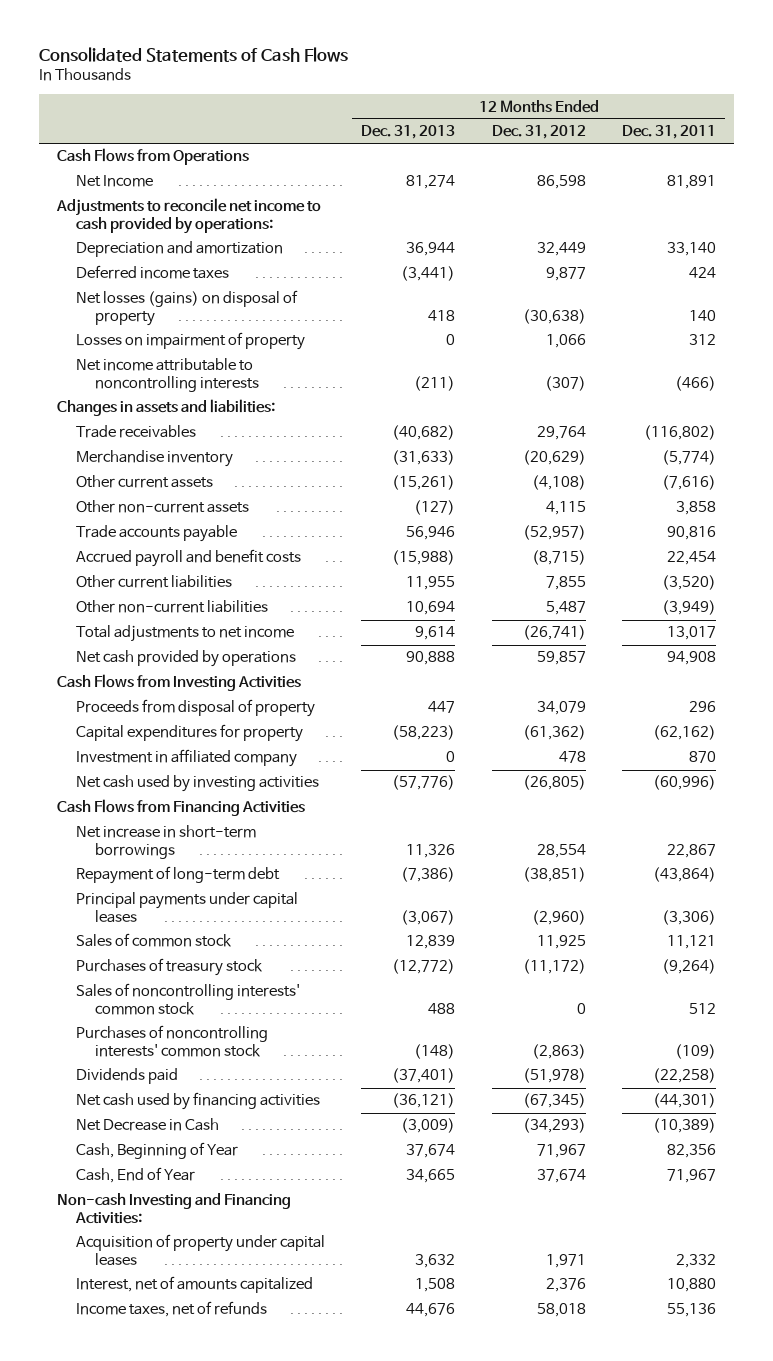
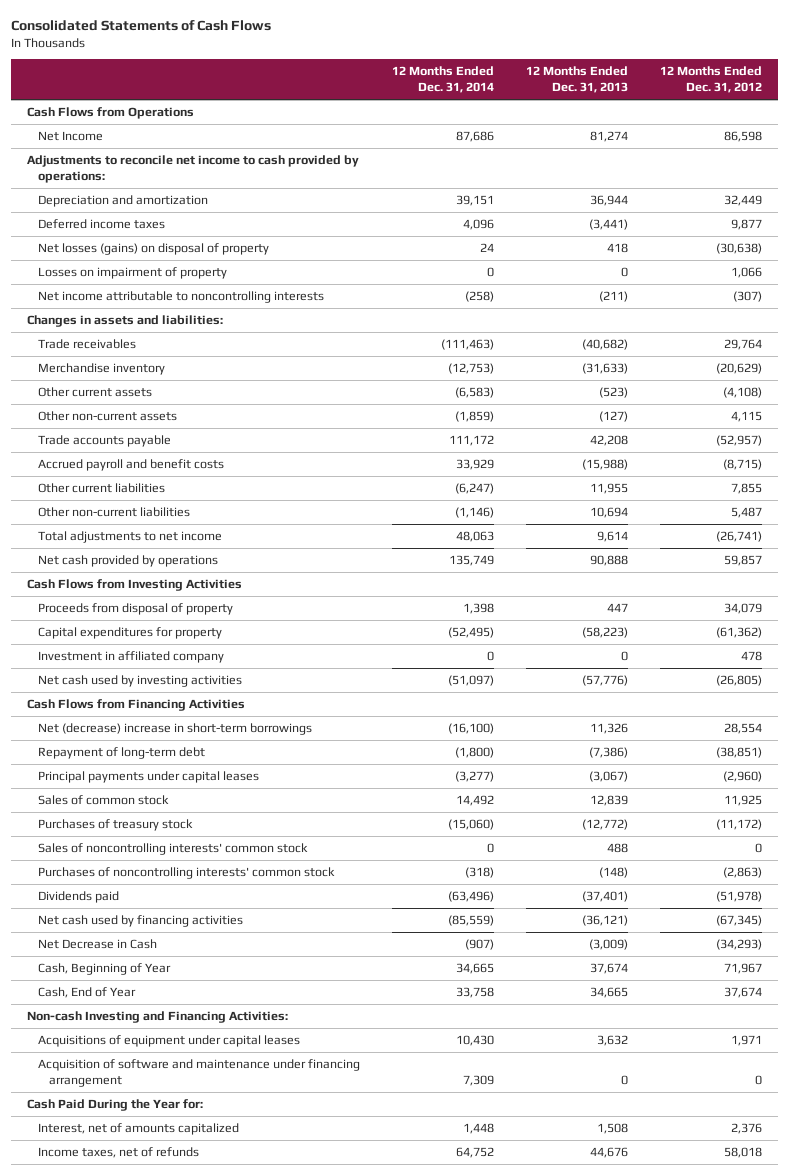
- | 12 Months Ended Dec. 31, 2013 | 12 Months Ended Dec. 31, 2012 | 12 Months Ended Dec. 31, 2011
+ | 12 Months Ended Dec. 31, 2014 | 12 Months Ended Dec. 31, 2013 | 12 Months Ended Dec. 31, 2012
- Other current assets | (15,261) | (4,108) | (7,616)
+ Other current assets | (6,583) | (523) | (4,108)
- Trade accounts payable | 56,946 | (52,957) | 90,816
+ Trade accounts payable | 111,172 | 42,208 | (52,957)
- Net increase in short-term borrowings | 11,326 | 28,554 | 22,867
+ Net (decrease) increase in short-term borrowings | (16,100) | 11,326 | 28,554
- Acquisition of property under capital leases | 3,632 | 1,971 | 2,332
+ Acquisitions of equipment under capital leases | 10,430 | 3,632 | 1,971
+ Acquisition of software and maintenance under financing arrangement | 7,309 | 0 | 0
+ Cash Paid During the Year for:

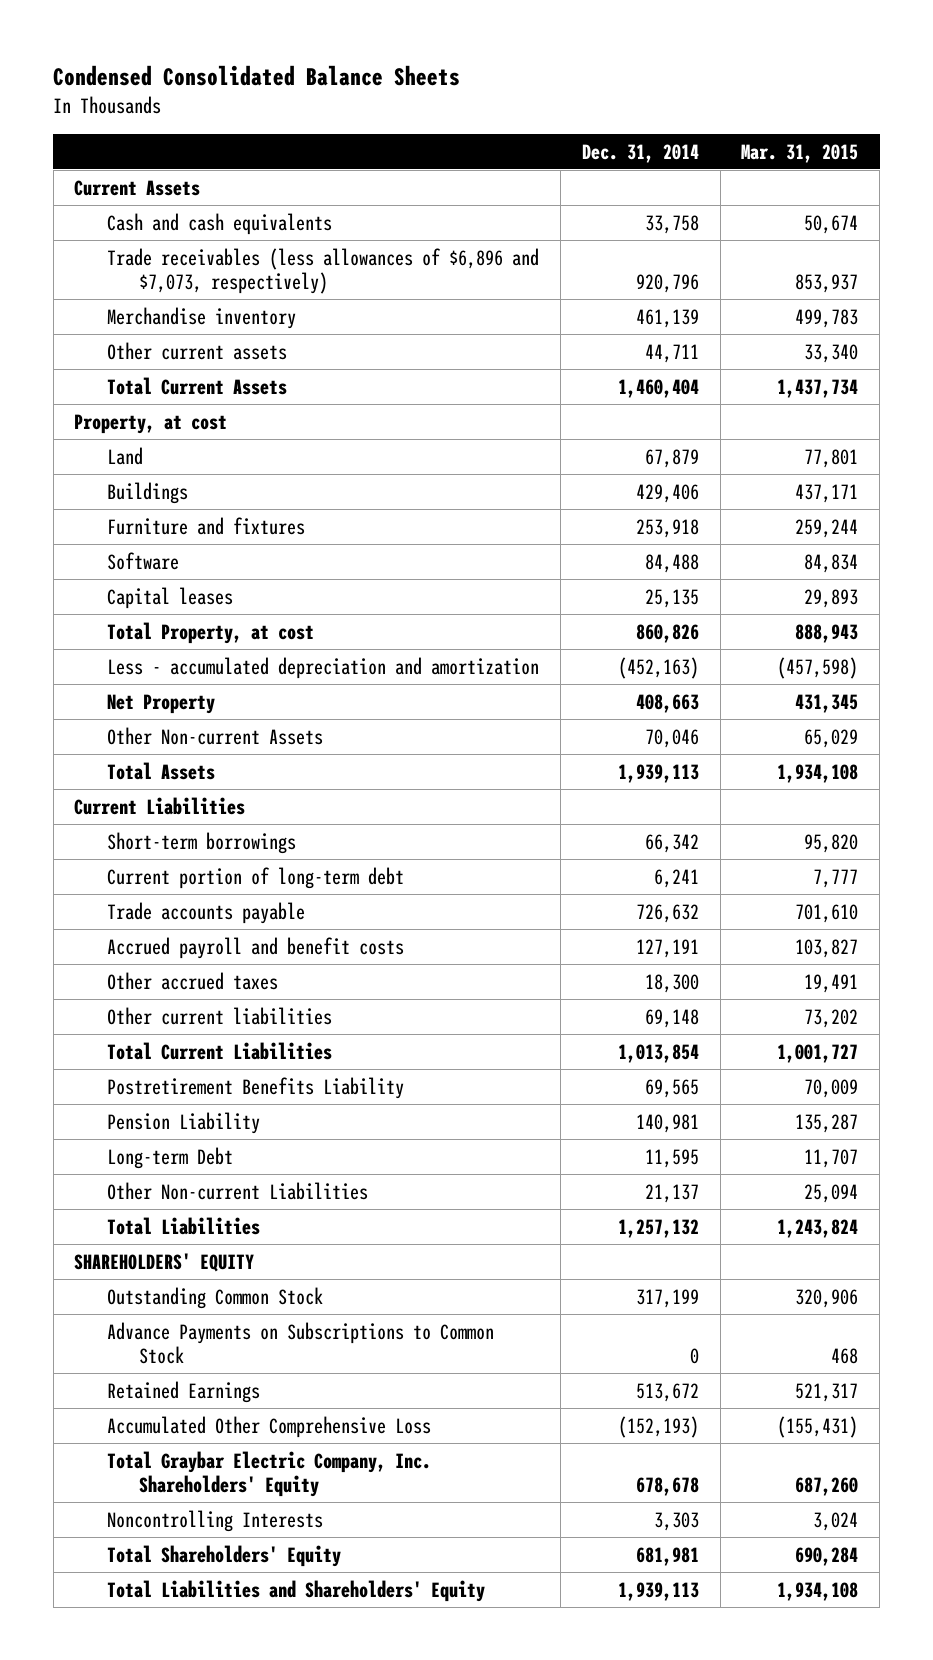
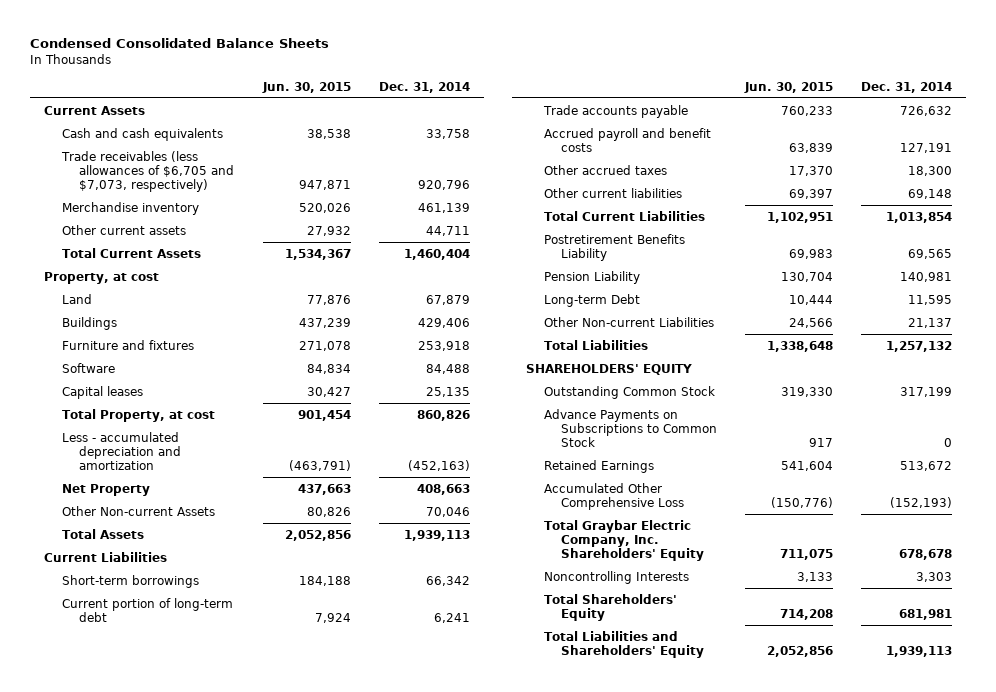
- | Dec. 31, 2014 | Mar. 31, 2015
+ | Jun. 30, 2015 | Dec. 31, 2014
- Trade receivables (less allowances of $6,896 and $7,073, respectively) | 920,796 | 853,937
+ Trade receivables (less allowances of $6,705 and $7,073, respectively) | 947,871 | 920,796

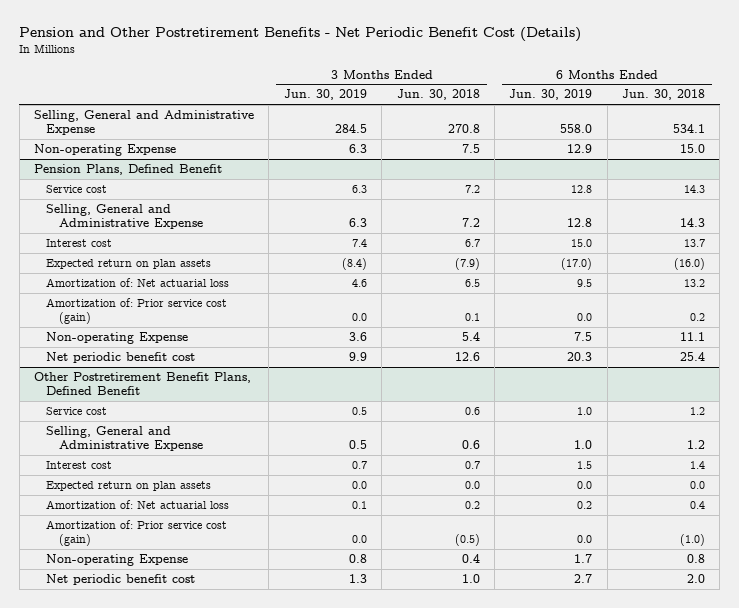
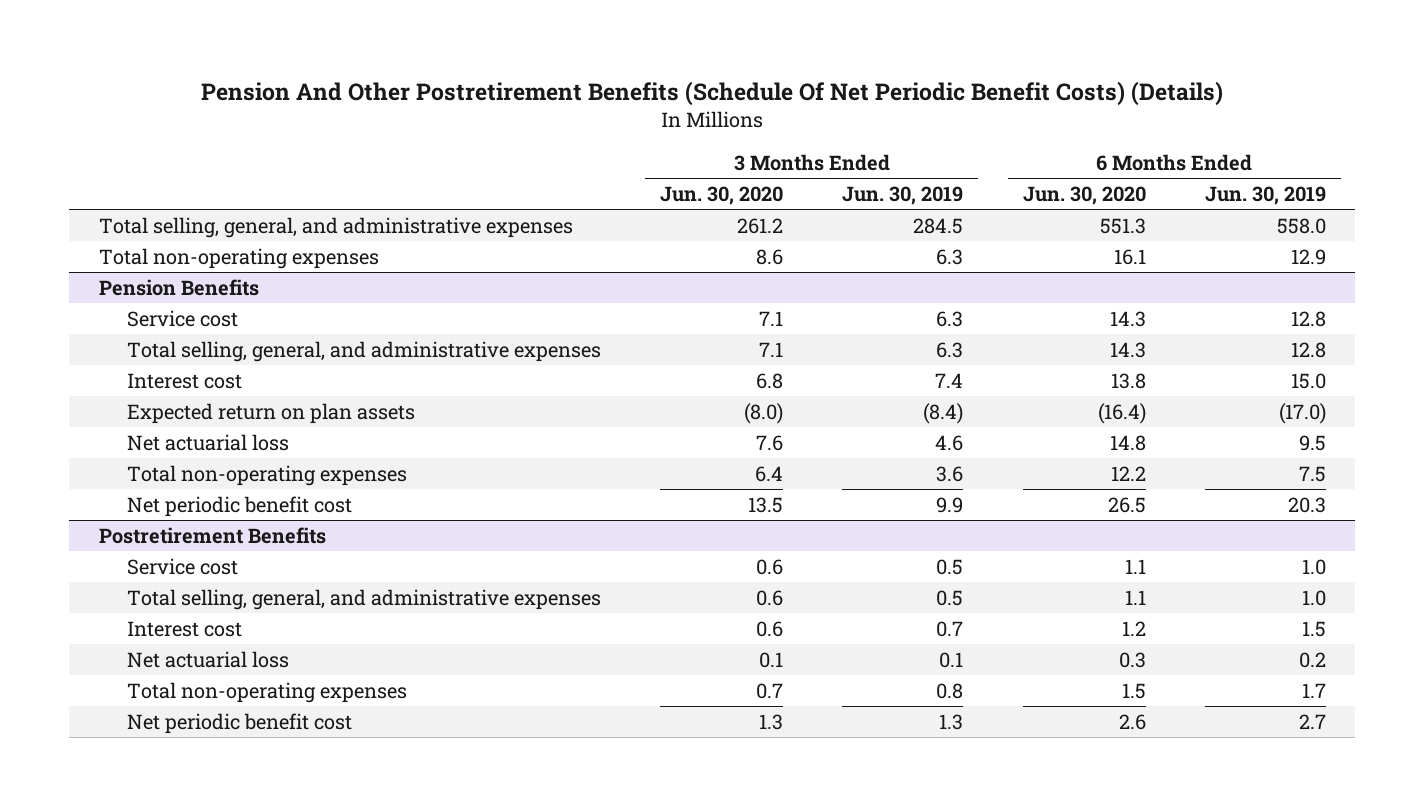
- Pension and Other Postretirement Benefits - Net Periodic Benefit Cost (Details)
+ Pension And Other Postretirement Benefits (Schedule Of Net Periodic Benefit Costs) (Details)
- | 3 Months Ended Jun. 30, 2019 | 3 Months Ended Jun. 30, 2018 | 6 Months Ended Jun. 30, 2019 | 6 Months Ended Jun. 30, 2018
+ | 3 Months Ended Jun. 30, 2020 | 3 Months Ended Jun. 30, 2019 | 6 Months Ended Jun. 30, 2020 | 6 Months Ended Jun. 30, 2019
- Selling, General and Administrative Expense | 284.5 | 270.8 | 558.0 | 534.1
- Non-operating Expense | 6.3 | 7.5 | 12.9 | 15.0
- Pension Plans, Defined Benefit
+ Total selling, general, and administrative expenses | 261.2 | 284.5 | 551.3 | 558.0
+ Total non-operating expenses | 8.6 | 6.3 | 16.1 | 12.9
+ Pension Benefits
- Selling, General and Administrative Expense | 6.3 | 7.2 | 12.8 | 14.3
+ Total selling, general, and administrative expenses | 7.1 | 6.3 | 14.3 | 12.8
- Amortization of: Net actuarial loss | 4.6 | 6.5 | 9.5 | 13.2
- Amortization of: Prior service cost (gain) | 0.0 | 0.1 | 0.0 | 0.2
- Non-operating Expense | 3.6 | 5.4 | 7.5 | 11.1
+ Net actuarial loss | 7.6 | 4.6 | 14.8 | 9.5
+ Total non-operating expenses | 6.4 | 3.6 | 12.2 | 7.5
- Other Postretirement Benefit Plans, Defined Benefit
+ Postretirement Benefits
- Selling, General and Administrative Expense | 0.5 | 0.6 | 1.0 | 1.2
+ Total selling, general, and administrative expenses | 0.6 | 0.5 | 1.1 | 1.0
- Expected return on plan assets | 0.0 | 0.0 | 0.0 | 0.0
- Amortization of: Net actuarial loss | 0.1 | 0.2 | 0.2 | 0.4
- Amortization of: Prior service cost (gain) | 0.0 | (0.5) | 0.0 | (1.0)
- Non-operating Expense | 0.8 | 0.4 | 1.7 | 0.8
+ Net actuarial loss | 0.1 | 0.1 | 0.3 | 0.2
+ Total non-operating expenses | 0.7 | 0.8 | 1.5 | 1.7

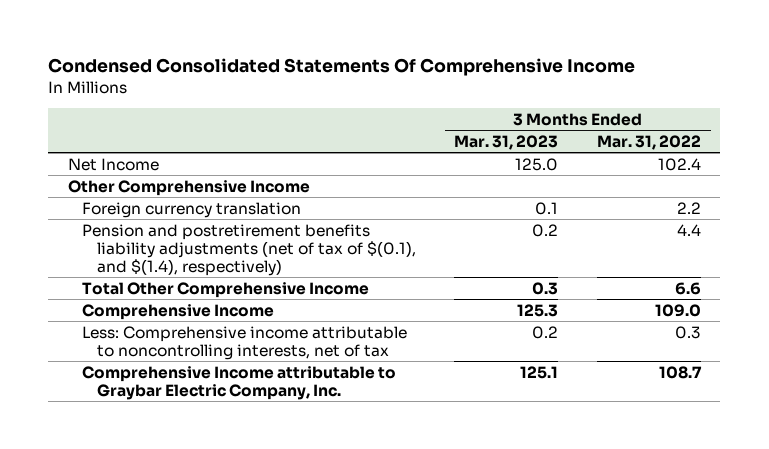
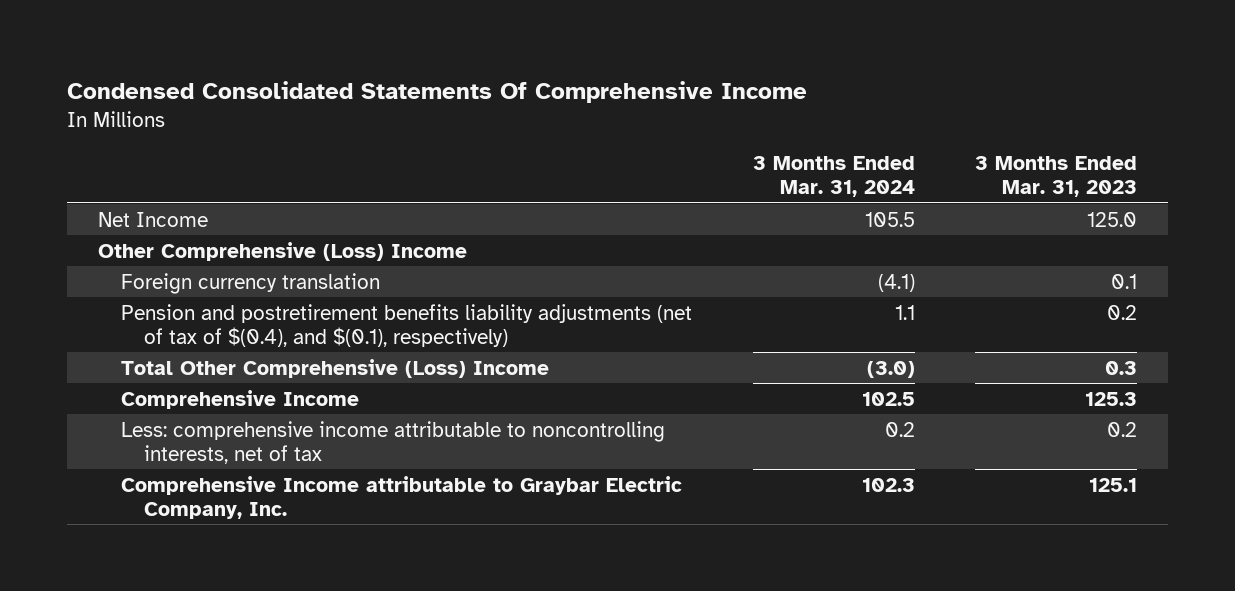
- | 3 Months Ended Mar. 31, 2023 | 3 Months Ended Mar. 31, 2022
+ | 3 Months Ended Mar. 31, 2024 | 3 Months Ended Mar. 31, 2023
- Other Comprehensive Income
+ Other Comprehensive (Loss) Income
- Pension and postretirement benefits liability adjustments (net of tax of $(0.1), and $(1.4), respectively) | 0.2 | 4.4
- Total Other Comprehensive Income | 0.3 | 6.6
+ Pension and postretirement benefits liability adjustments (net of tax of $(0.4), and $(0.1), respectively) | 1.1 | 0.2
+ Total Other Comprehensive (Loss) Income | (3.0) | 0.3
- Less: Comprehensive income attributable to noncontrolling interests, net of tax | 0.2 | 0.3
+ Less: comprehensive income attributable to noncontrolling interests, net of tax | 0.2 | 0.2

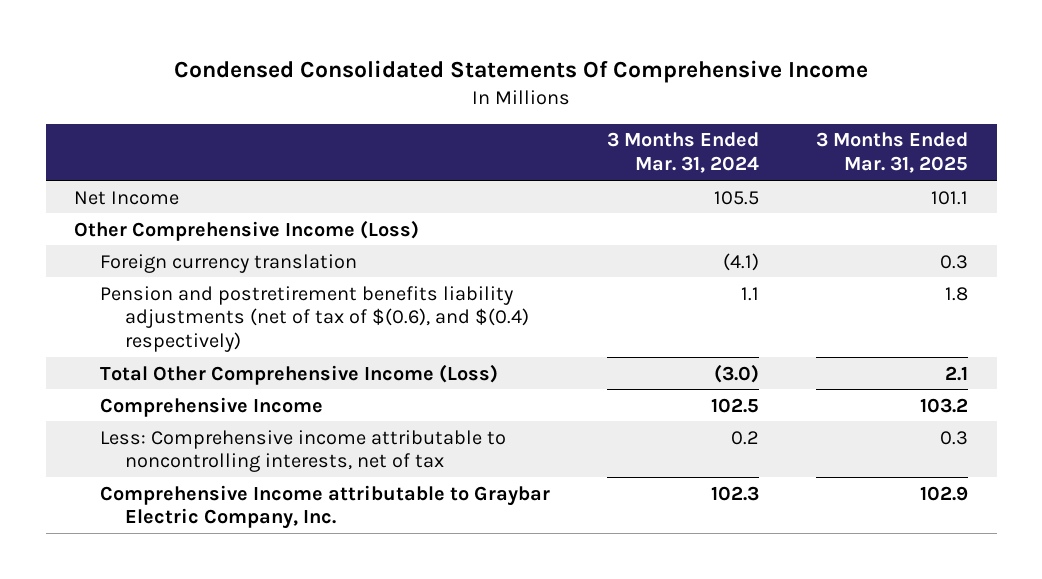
- | 3 Months Ended Mar. 31, 2024 | 3 Months Ended Mar. 31, 2023
+ | 3 Months Ended Mar. 31, 2024 | 3 Months Ended Mar. 31, 2025
- Other Comprehensive (Loss) Income
+ Other Comprehensive Income (Loss)
- Pension and postretirement benefits liability adjustments (net of tax of $(0.4), and $(0.1), respectively) | 1.1 | 0.2
- Total Other Comprehensive (Loss) Income | (3.0) | 0.3
+ Pension and postretirement benefits liability adjustments (net of tax of $(0.6), and $(0.4) respectively) | 1.1 | 1.8
+ Total Other Comprehensive Income (Loss) | (3.0) | 2.1
- Less: comprehensive income attributable to noncontrolling interests, net of tax | 0.2 | 0.2
+ Less: Comprehensive income attributable to noncontrolling interests, net of tax | 0.2 | 0.3

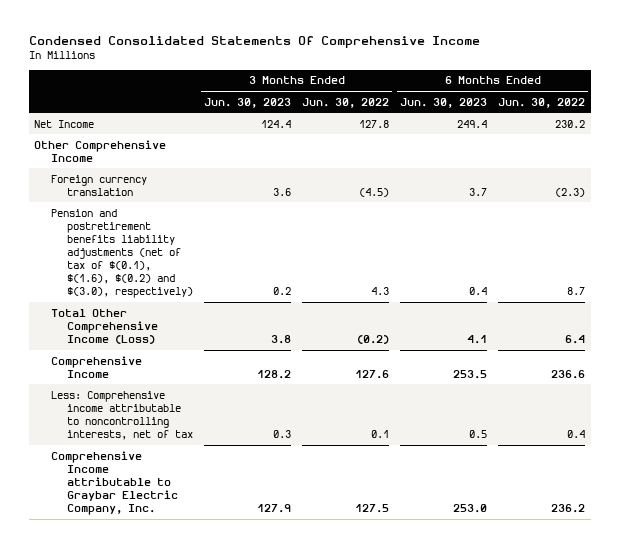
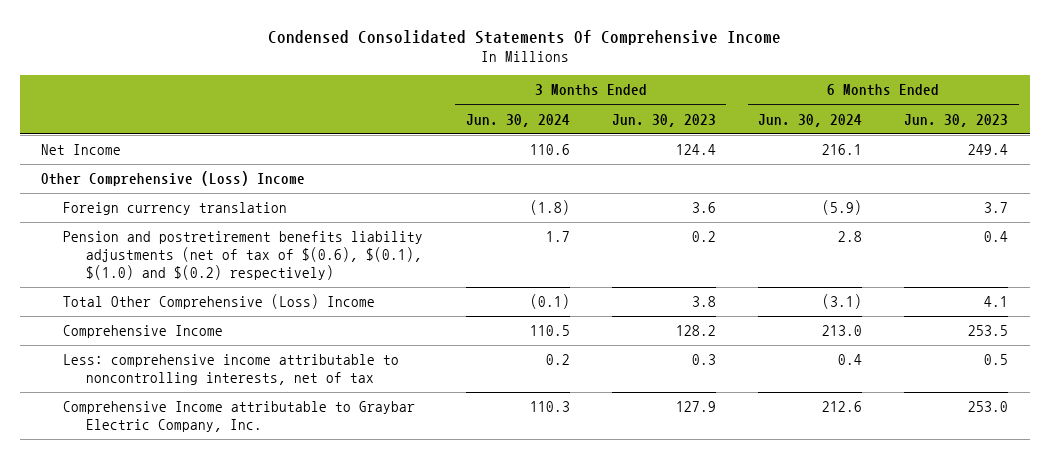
- | 3 Months Ended Jun. 30, 2023 | 3 Months Ended Jun. 30, 2022 | 6 Months Ended Jun. 30, 2023 | 6 Months Ended Jun. 30, 2022
+ | 3 Months Ended Jun. 30, 2024 | 3 Months Ended Jun. 30, 2023 | 6 Months Ended Jun. 30, 2024 | 6 Months Ended Jun. 30, 2023
- Other Comprehensive Income
+ Other Comprehensive (Loss) Income
- Pension and postretirement benefits liability adjustments (net of tax of $(0.1), $(1.6), $(0.2) and $(3.0), respectively) | 0.2 | 4.3 | 0.4 | 8.7
- Total Other Comprehensive Income (Loss) | 3.8 | (0.2) | 4.1 | 6.4
+ Pension and postretirement benefits liability adjustments (net of tax of $(0.6), $(0.1), $(1.0) and $(0.2) respectively) | 1.7 | 0.2 | 2.8 | 0.4
+ Total Other Comprehensive (Loss) Income | (0.1) | 3.8 | (3.1) | 4.1
- Less: Comprehensive income attributable to noncontrolling interests, net of tax | 0.3 | 0.1 | 0.5 | 0.4
+ Less: comprehensive income attributable to noncontrolling interests, net of tax | 0.2 | 0.3 | 0.4 | 0.5

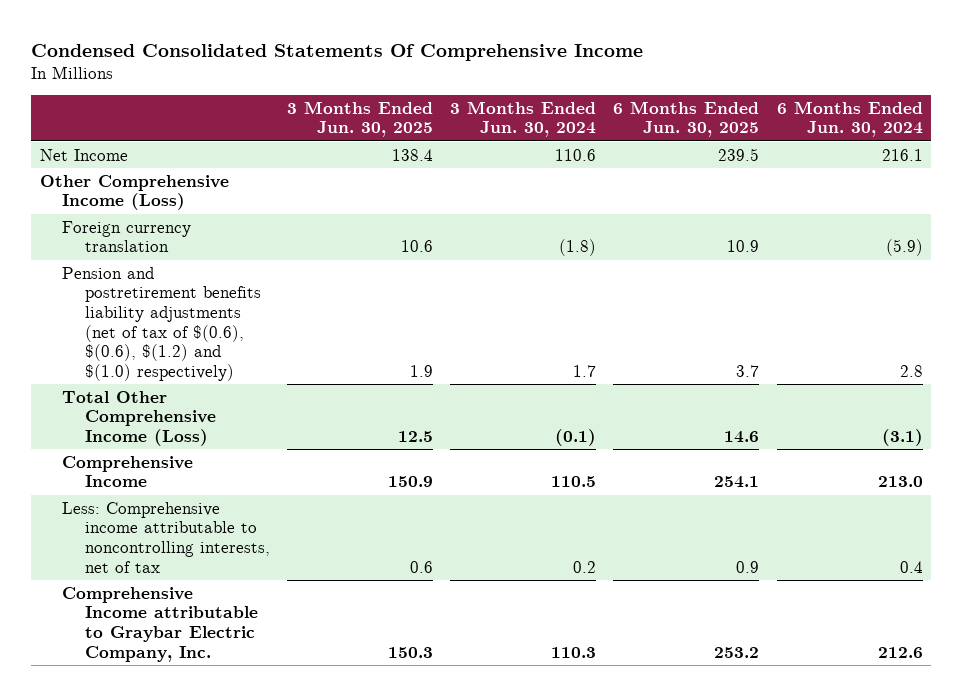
- | 3 Months Ended Jun. 30, 2024 | 3 Months Ended Jun. 30, 2023 | 6 Months Ended Jun. 30, 2024 | 6 Months Ended Jun. 30, 2023
+ | 3 Months Ended Jun. 30, 2025 | 3 Months Ended Jun. 30, 2024 | 6 Months Ended Jun. 30, 2025 | 6 Months Ended Jun. 30, 2024
- Other Comprehensive (Loss) Income
+ Other Comprehensive Income (Loss)
- Pension and postretirement benefits liability adjustments (net of tax of $(0.6), $(0.1), $(1.0) and $(0.2) respectively) | 1.7 | 0.2 | 2.8 | 0.4
- Total Other Comprehensive (Loss) Income | (0.1) | 3.8 | (3.1) | 4.1
+ Pension and postretirement benefits liability adjustments (net of tax of $(0.6), $(0.6), $(1.2) and $(1.0) respectively) | 1.9 | 1.7 | 3.7 | 2.8
+ Total Other Comprehensive Income (Loss) | 12.5 | (0.1) | 14.6 | (3.1)
- Less: comprehensive income attributable to noncontrolling interests, net of tax | 0.2 | 0.3 | 0.4 | 0.5
+ Less: Comprehensive income attributable to noncontrolling interests, net of tax | 0.6 | 0.2 | 0.9 | 0.4

